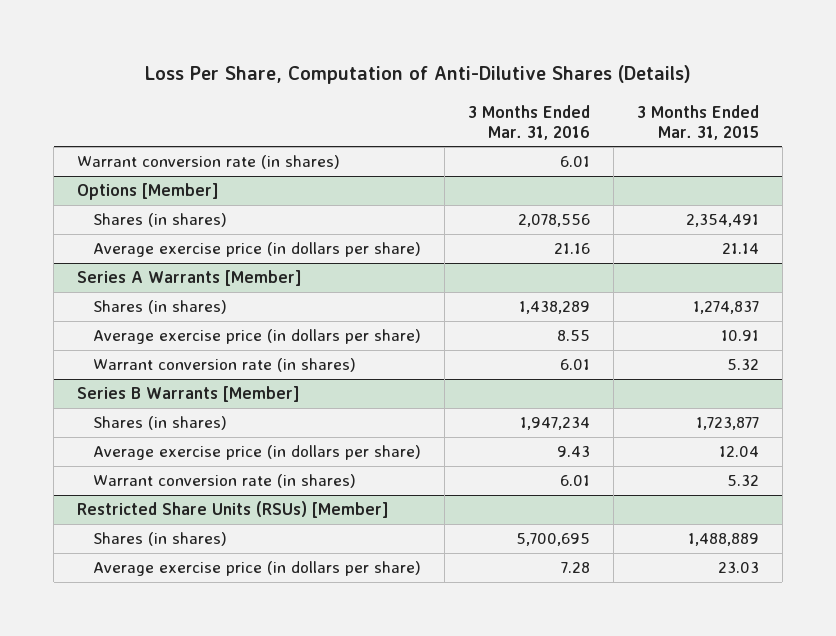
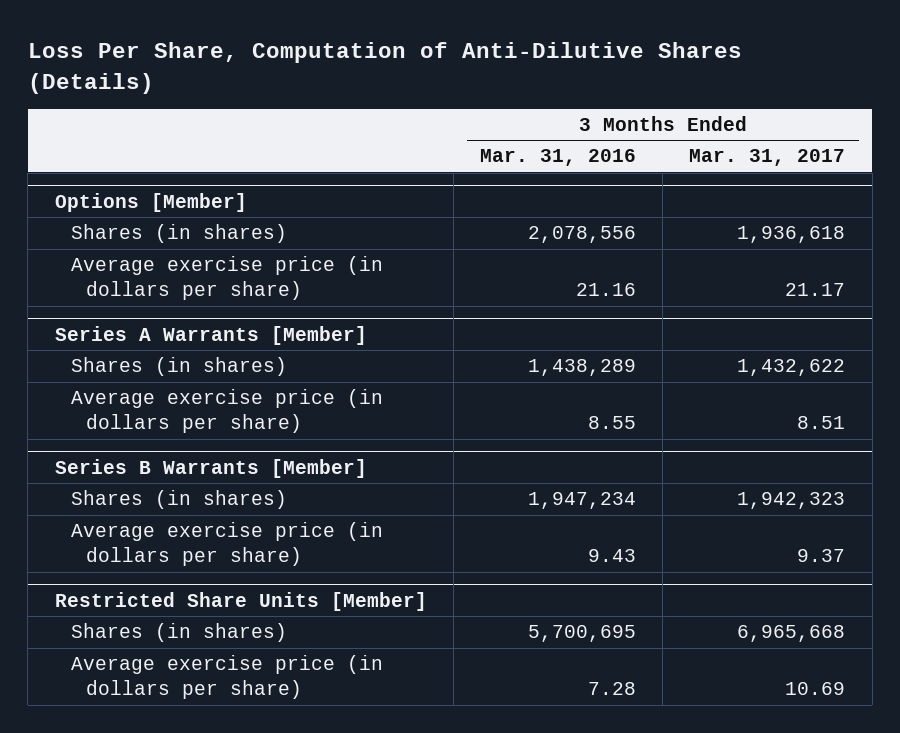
- | 3 Months Ended Mar. 31, 2016 | 3 Months Ended Mar. 31, 2015
+ | 3 Months Ended Mar. 31, 2016 | 3 Months Ended Mar. 31, 2017
- Warrant conversion rate (in shares) | 6.01 |
@ Series A Warrants [Member]
- Warrant conversion rate (in shares) | 6.01 | 5.32
@ Series B Warrants [Member]
- Warrant conversion rate (in shares) | 6.01 | 5.32
- Restricted Share Units (RSUs) [Member]
+ Restricted Share Units [Member]

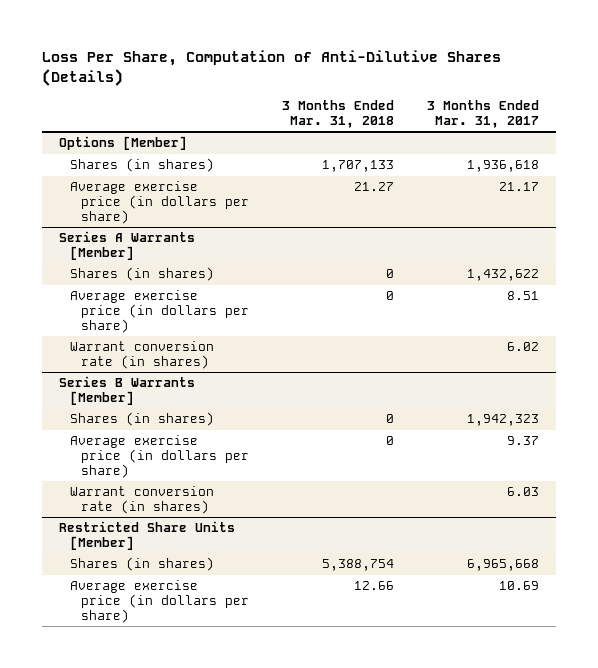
- | 3 Months Ended Mar. 31, 2016 | 3 Months Ended Mar. 31, 2017
+ | 3 Months Ended Mar. 31, 2018 | 3 Months Ended Mar. 31, 2017
@ Series A Warrants [Member]
+ Warrant conversion rate (in shares) | | 6.02
@ Series B Warrants [Member]
+ Warrant conversion rate (in shares) | | 6.03

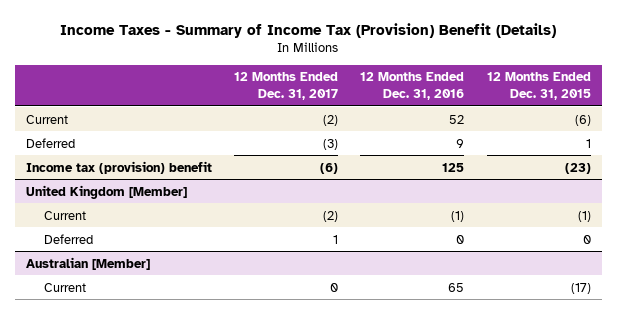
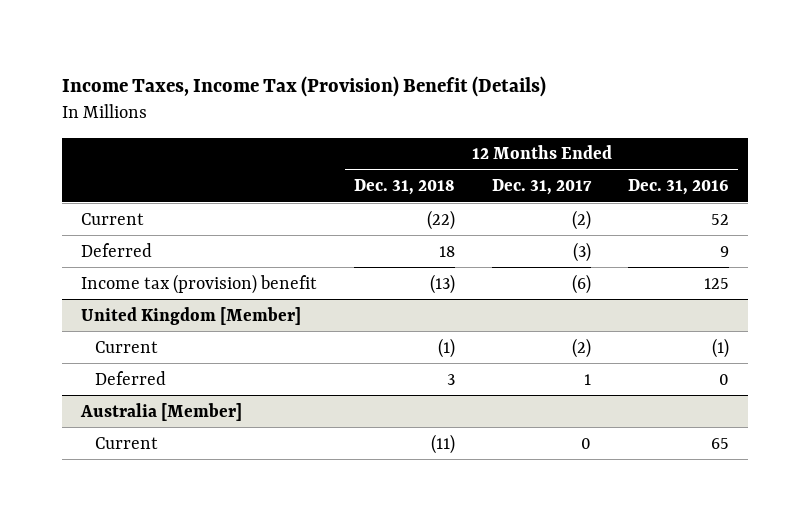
- Income Taxes - Summary of Income Tax (Provision) Benefit (Details)
+ Income Taxes, Income Tax (Provision) Benefit (Details)
- | 12 Months Ended Dec. 31, 2017 | 12 Months Ended Dec. 31, 2016 | 12 Months Ended Dec. 31, 2015
+ | 12 Months Ended Dec. 31, 2018 | 12 Months Ended Dec. 31, 2017 | 12 Months Ended Dec. 31, 2016
- Australian [Member]
+ Australia [Member]

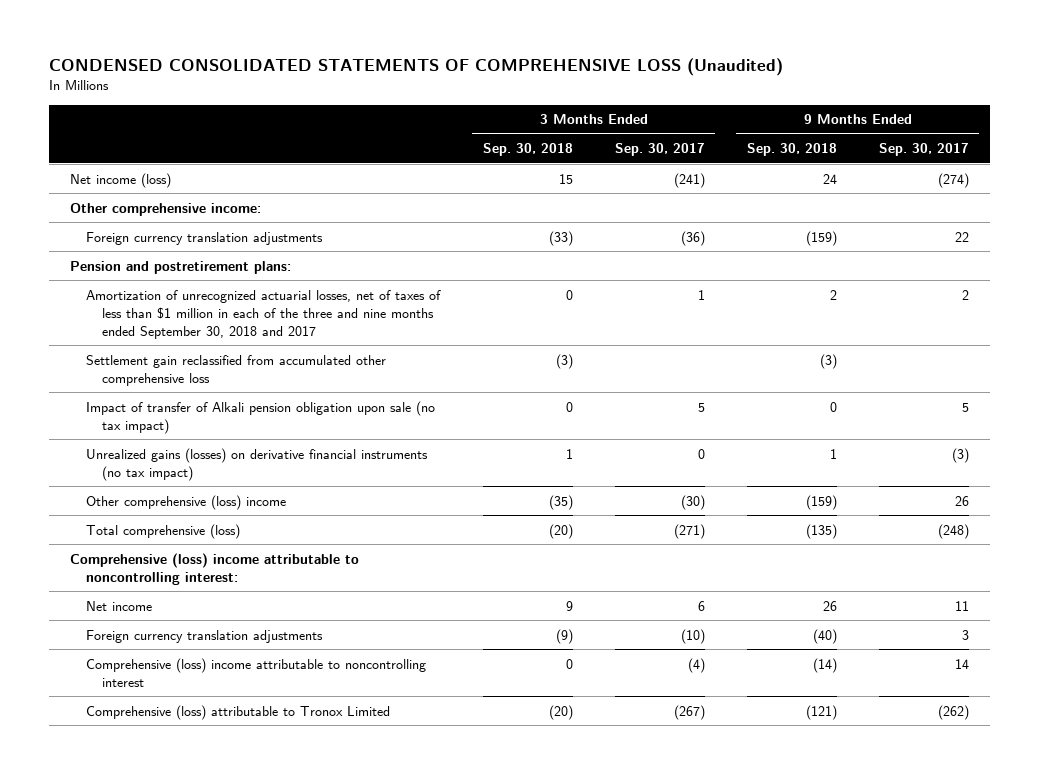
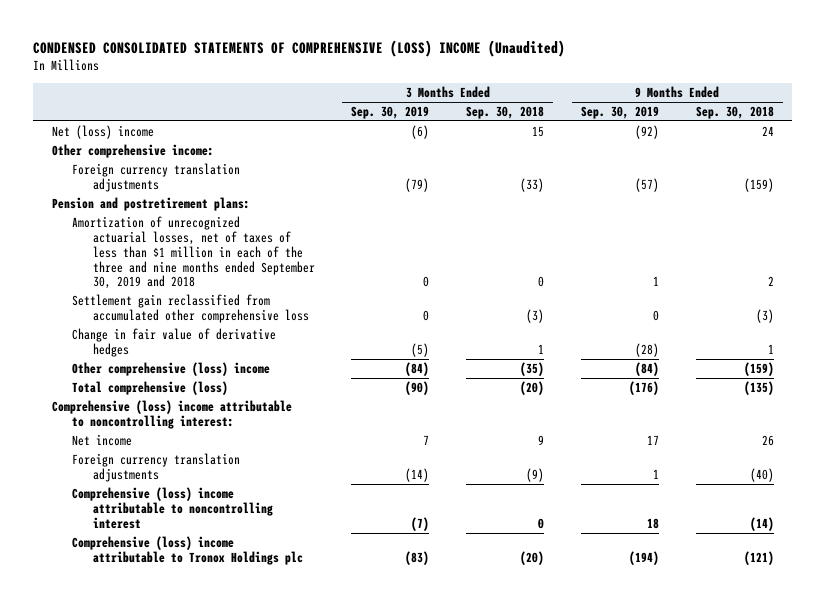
- CONDENSED CONSOLIDATED STATEMENTS OF COMPREHENSIVE LOSS (Unaudited)
+ CONDENSED CONSOLIDATED STATEMENTS OF COMPREHENSIVE (LOSS) INCOME (Unaudited)
- | 3 Months Ended Sep. 30, 2018 | 3 Months Ended Sep. 30, 2017 | 9 Months Ended Sep. 30, 2018 | 9 Months Ended Sep. 30, 2017
+ | 3 Months Ended Sep. 30, 2019 | 3 Months Ended Sep. 30, 2018 | 9 Months Ended Sep. 30, 2019 | 9 Months Ended Sep. 30, 2018
- Net income (loss) | 15 | (241) | 24 | (274)
+ Net (loss) income | (6) | 15 | (92) | 24
- Amortization of unrecognized actuarial losses, net of taxes of less than $1 million in each of the three and nine months ended September 30, 2018 and 2017 | 0 | 1 | 2 | 2
+ Amortization of unrecognized actuarial losses, net of taxes of less than $1 million in each of the three and nine months ended September 30, 2019 and 2018 | 0 | 0 | 1 | 2
- Impact of transfer of Alkali pension obligation upon sale (no tax impact) | 0 | 5 | 0 | 5
- Unrealized gains (losses) on derivative financial instruments (no tax impact) | 1 | 0 | 1 | (3)
+ Change in fair value of derivative hedges | (5) | 1 | (28) | 1
- Comprehensive (loss) attributable to Tronox Limited | (20) | (267) | (121) | (262)
+ Comprehensive (loss) income attributable to Tronox Holdings plc | (83) | (20) | (194) | (121)

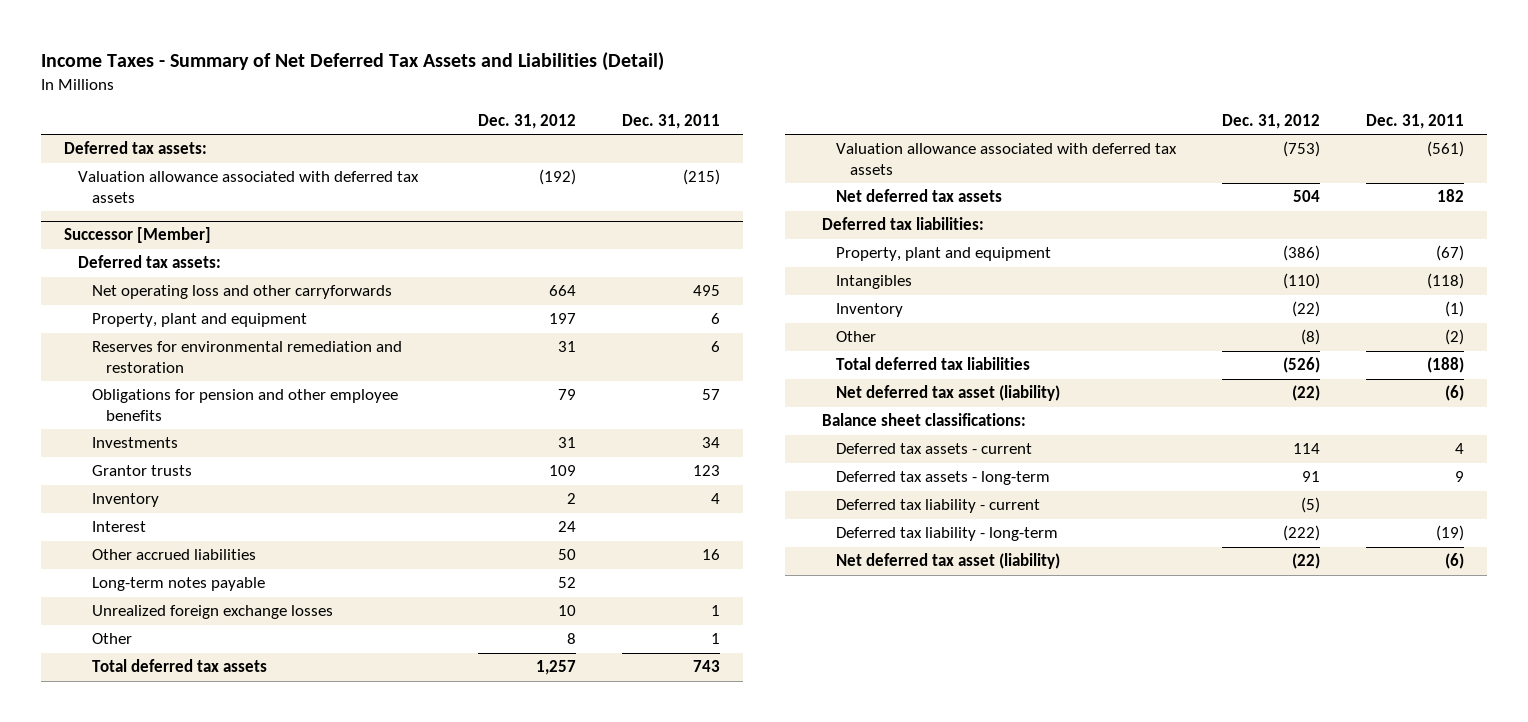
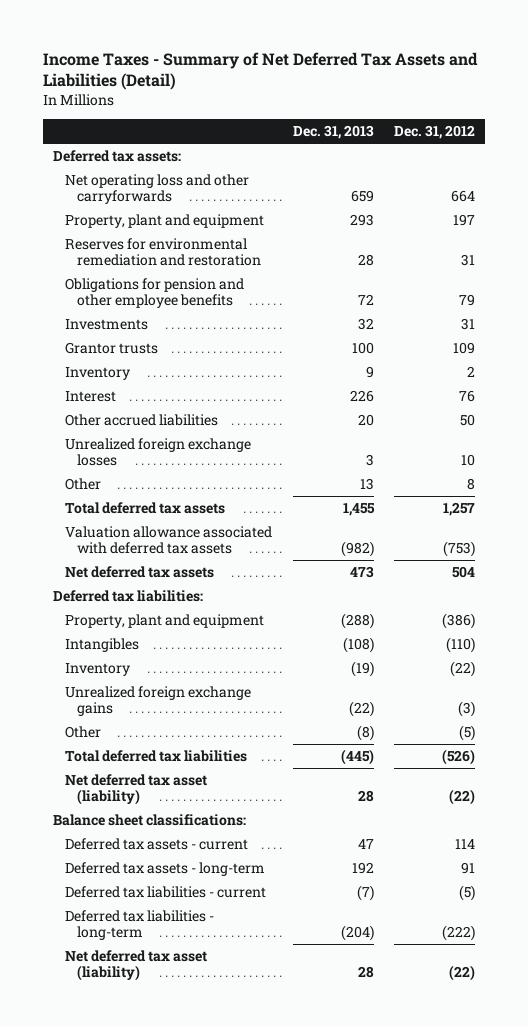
- | Dec. 31, 2012 | Dec. 31, 2011
+ | Dec. 31, 2013 | Dec. 31, 2012
- Valuation allowance associated with deferred tax assets | (192) | (215)
- Successor [Member]
- Deferred tax assets:
- Interest | 24 |
+ Interest | 226 | 76
- Long-term notes payable | 52 |
- Other | (8) | (2)
+ Unrealized foreign exchange gains | (22) | (3)
+ Other | (8) | (5)
- Deferred tax liability - current | (5) |
- Deferred tax liability - long-term | (222) | (19)
+ Deferred tax liabilities - current | (7) | (5)
+ Deferred tax liabilities - long-term | (204) | (222)

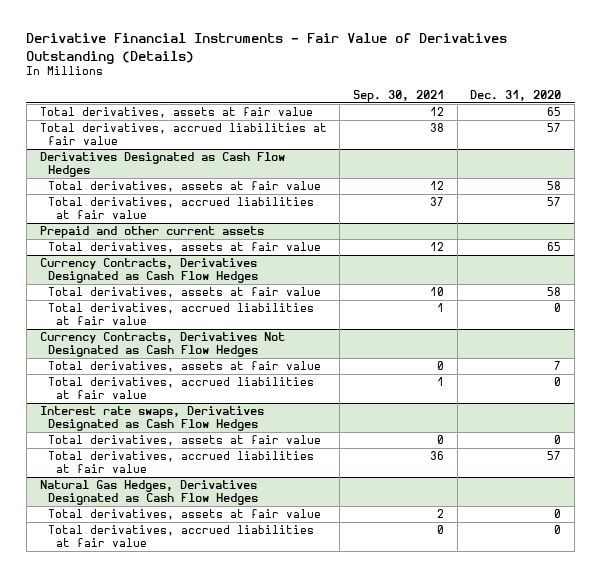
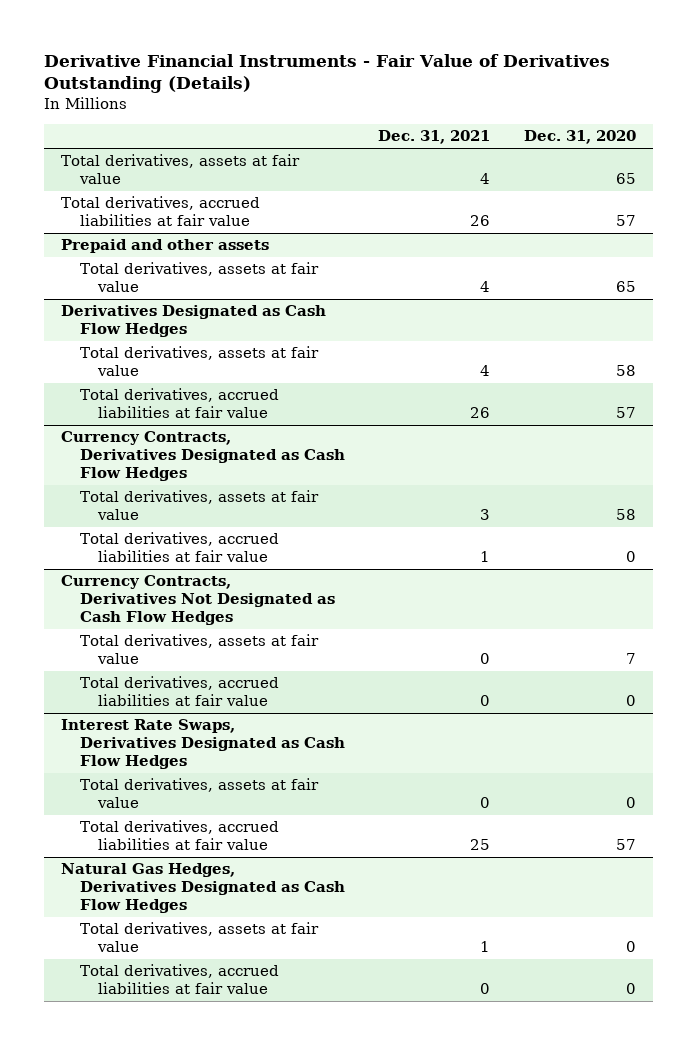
- | Sep. 30, 2021 | Dec. 31, 2020
+ | Dec. 31, 2021 | Dec. 31, 2020
+ Prepaid and other assets
+ Total derivatives, assets at fair value | 4 | 65
- Prepaid and other current assets
- Total derivatives, assets at fair value | 12 | 65
- Interest rate swaps, Derivatives Designated as Cash Flow Hedges
+ Interest Rate Swaps, Derivatives Designated as Cash Flow Hedges

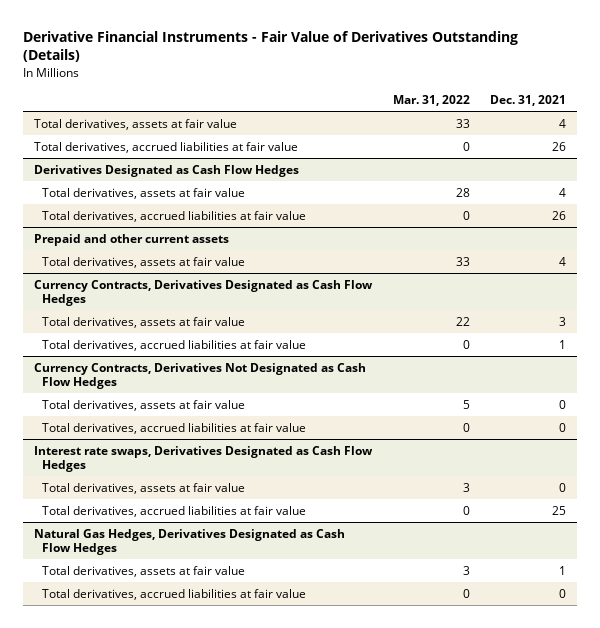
- | Dec. 31, 2021 | Dec. 31, 2020
+ | Mar. 31, 2022 | Dec. 31, 2021
- Prepaid and other assets
- Total derivatives, assets at fair value | 4 | 65
+ Prepaid and other current assets
+ Total derivatives, assets at fair value | 33 | 4
- Interest Rate Swaps, Derivatives Designated as Cash Flow Hedges
+ Interest rate swaps, Derivatives Designated as Cash Flow Hedges

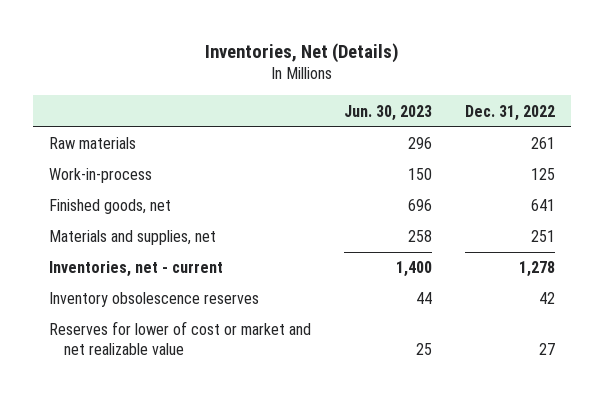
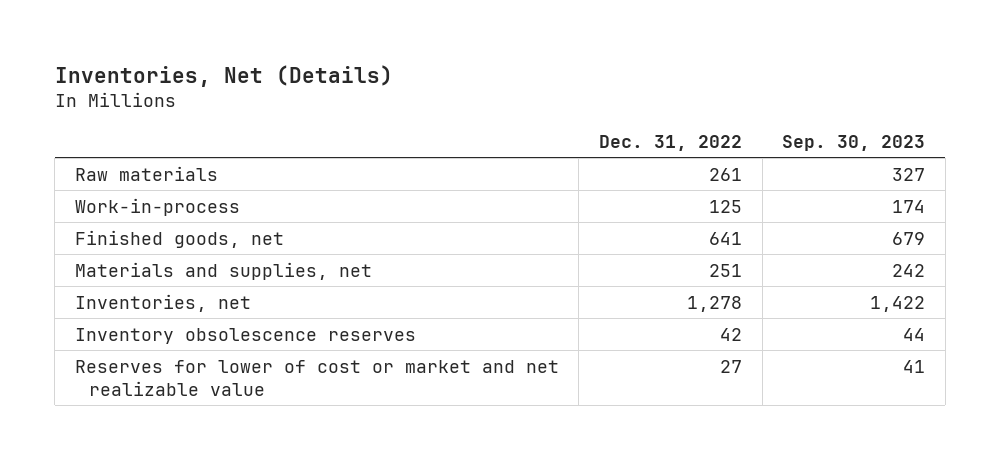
- | Jun. 30, 2023 | Dec. 31, 2022
+ | Dec. 31, 2022 | Sep. 30, 2023
- Inventories, net - current | 1,400 | 1,278
+ Inventories, net | 1,278 | 1,422

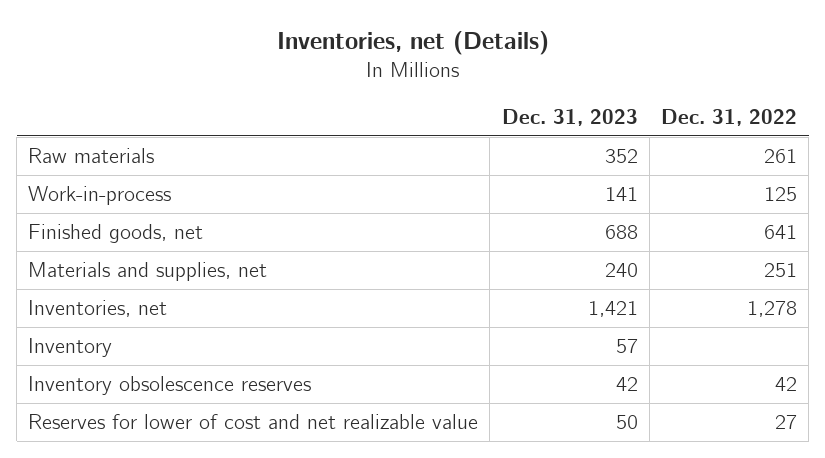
- Inventories, Net (Details)
+ Inventories, net (Details)
- | Dec. 31, 2022 | Sep. 30, 2023
+ | Dec. 31, 2023 | Dec. 31, 2022
+ Inventory | 57 |
- Reserves for lower of cost or market and net realizable value | 27 | 41
+ Reserves for lower of cost and net realizable value | 50 | 27

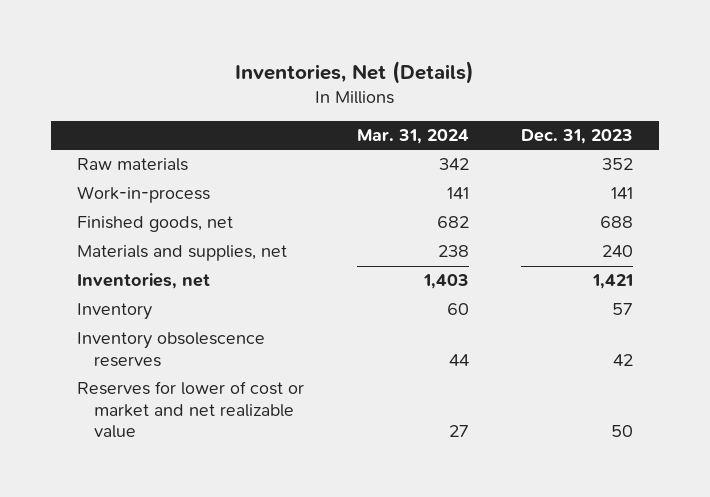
- Inventories, net (Details)
+ Inventories, Net (Details)
- | Dec. 31, 2023 | Dec. 31, 2022
+ | Mar. 31, 2024 | Dec. 31, 2023
- Reserves for lower of cost and net realizable value | 50 | 27
+ Reserves for lower of cost or market and net realizable value | 27 | 50

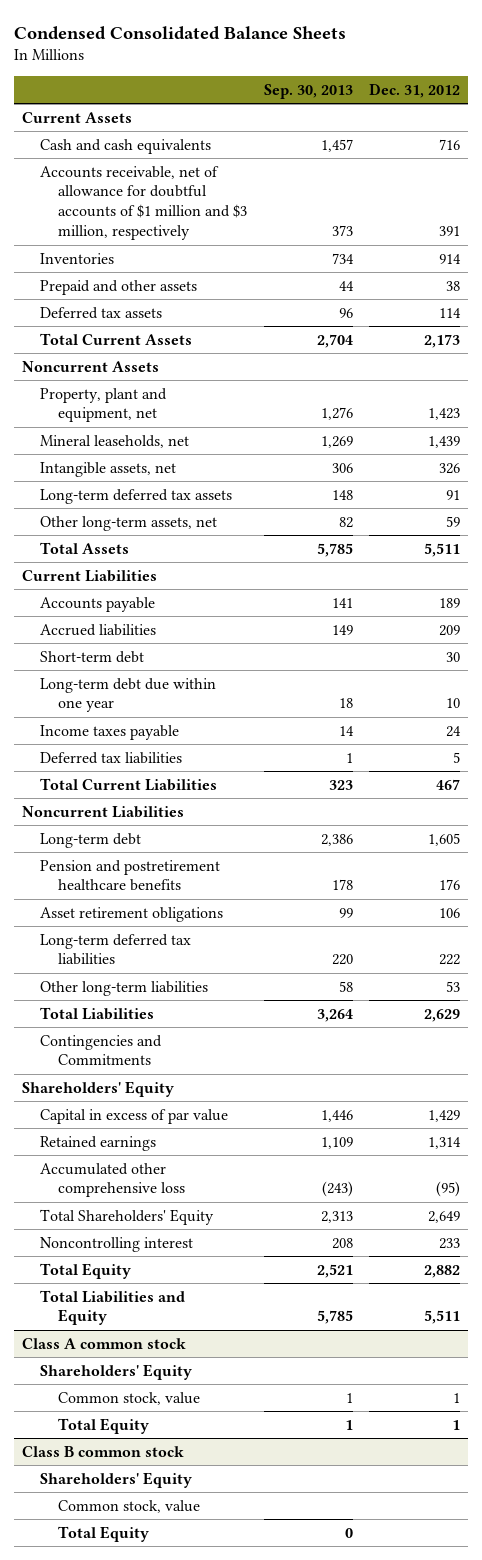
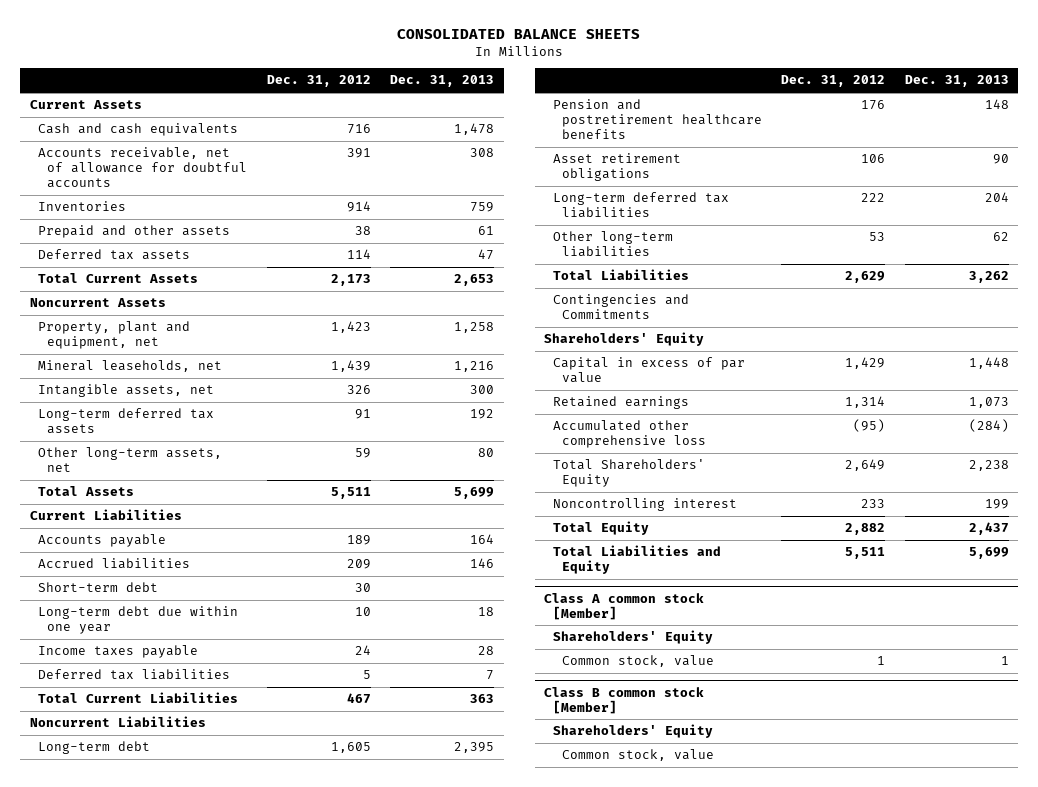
- Condensed Consolidated Balance Sheets
+ CONSOLIDATED BALANCE SHEETS
- | Sep. 30, 2013 | Dec. 31, 2012
+ | Dec. 31, 2012 | Dec. 31, 2013
- Accounts receivable, net of allowance for doubtful accounts of $1 million and $3 million, respectively | 373 | 391
+ Accounts receivable, net of allowance for doubtful accounts | 391 | 308
- Class A common stock
+ Class A common stock [Member]
- Total Equity | 1 | 1
- Class B common stock
+ Class B common stock [Member]
- Total Equity | 0 |

